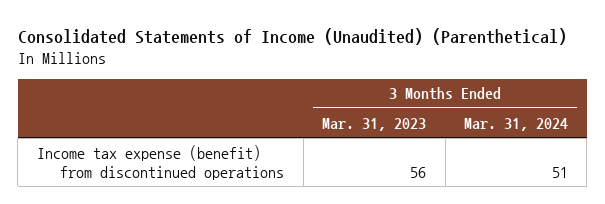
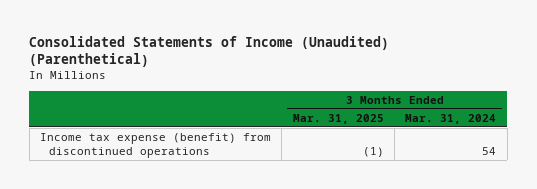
- | 3 Months Ended Mar. 31, 2023 | 3 Months Ended Mar. 31, 2024
+ | 3 Months Ended Mar. 31, 2025 | 3 Months Ended Mar. 31, 2024
- Income tax expense (benefit) from discontinued operations | 56 | 51
+ Income tax expense (benefit) from discontinued operations | (1) | 54

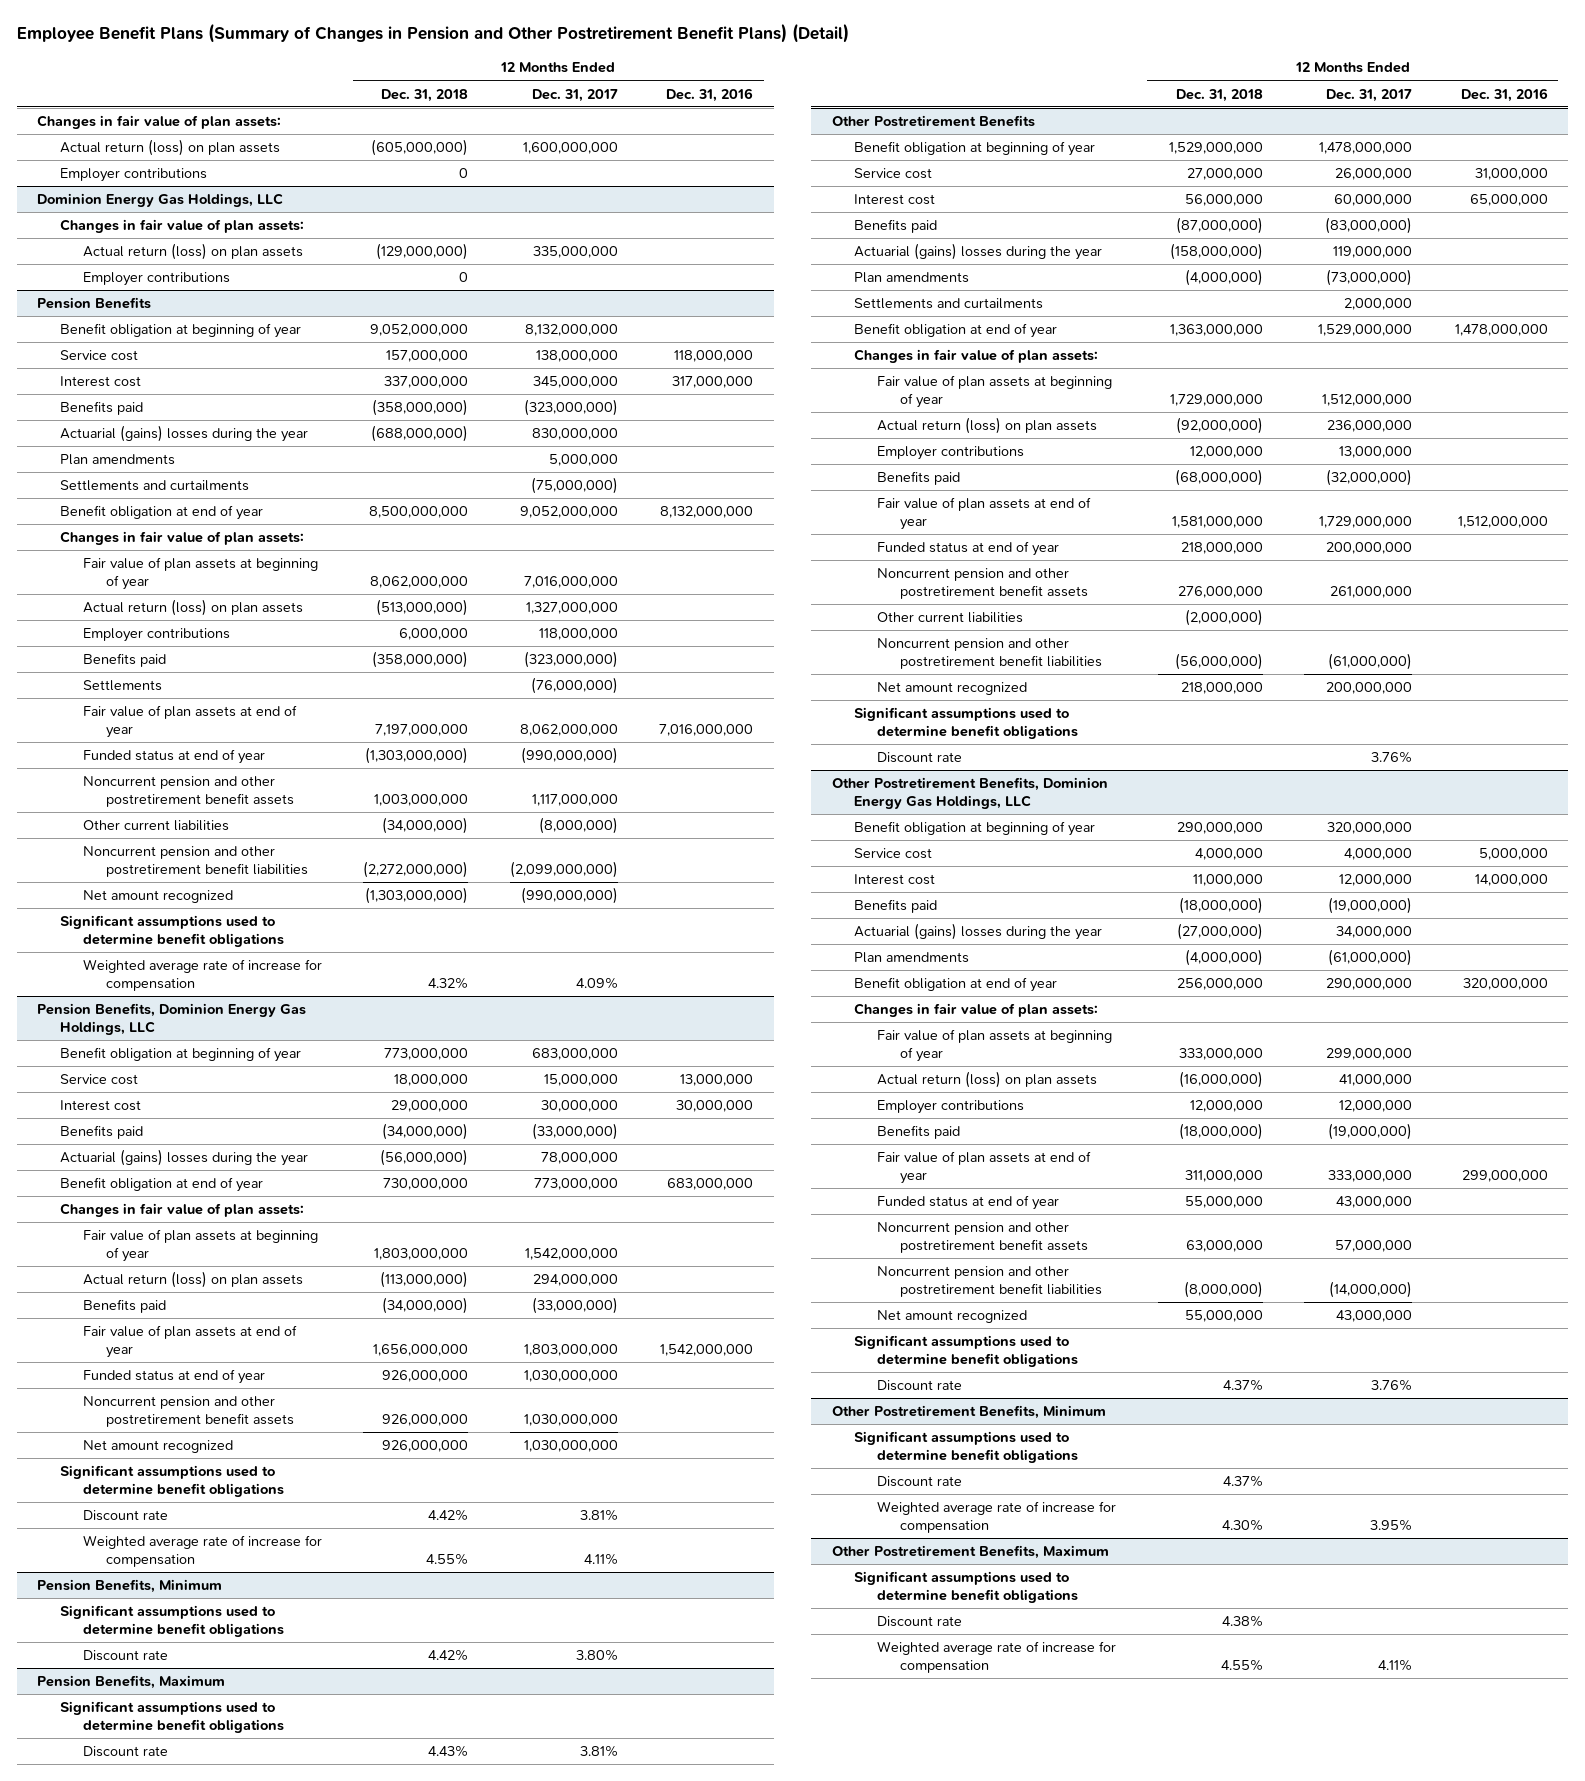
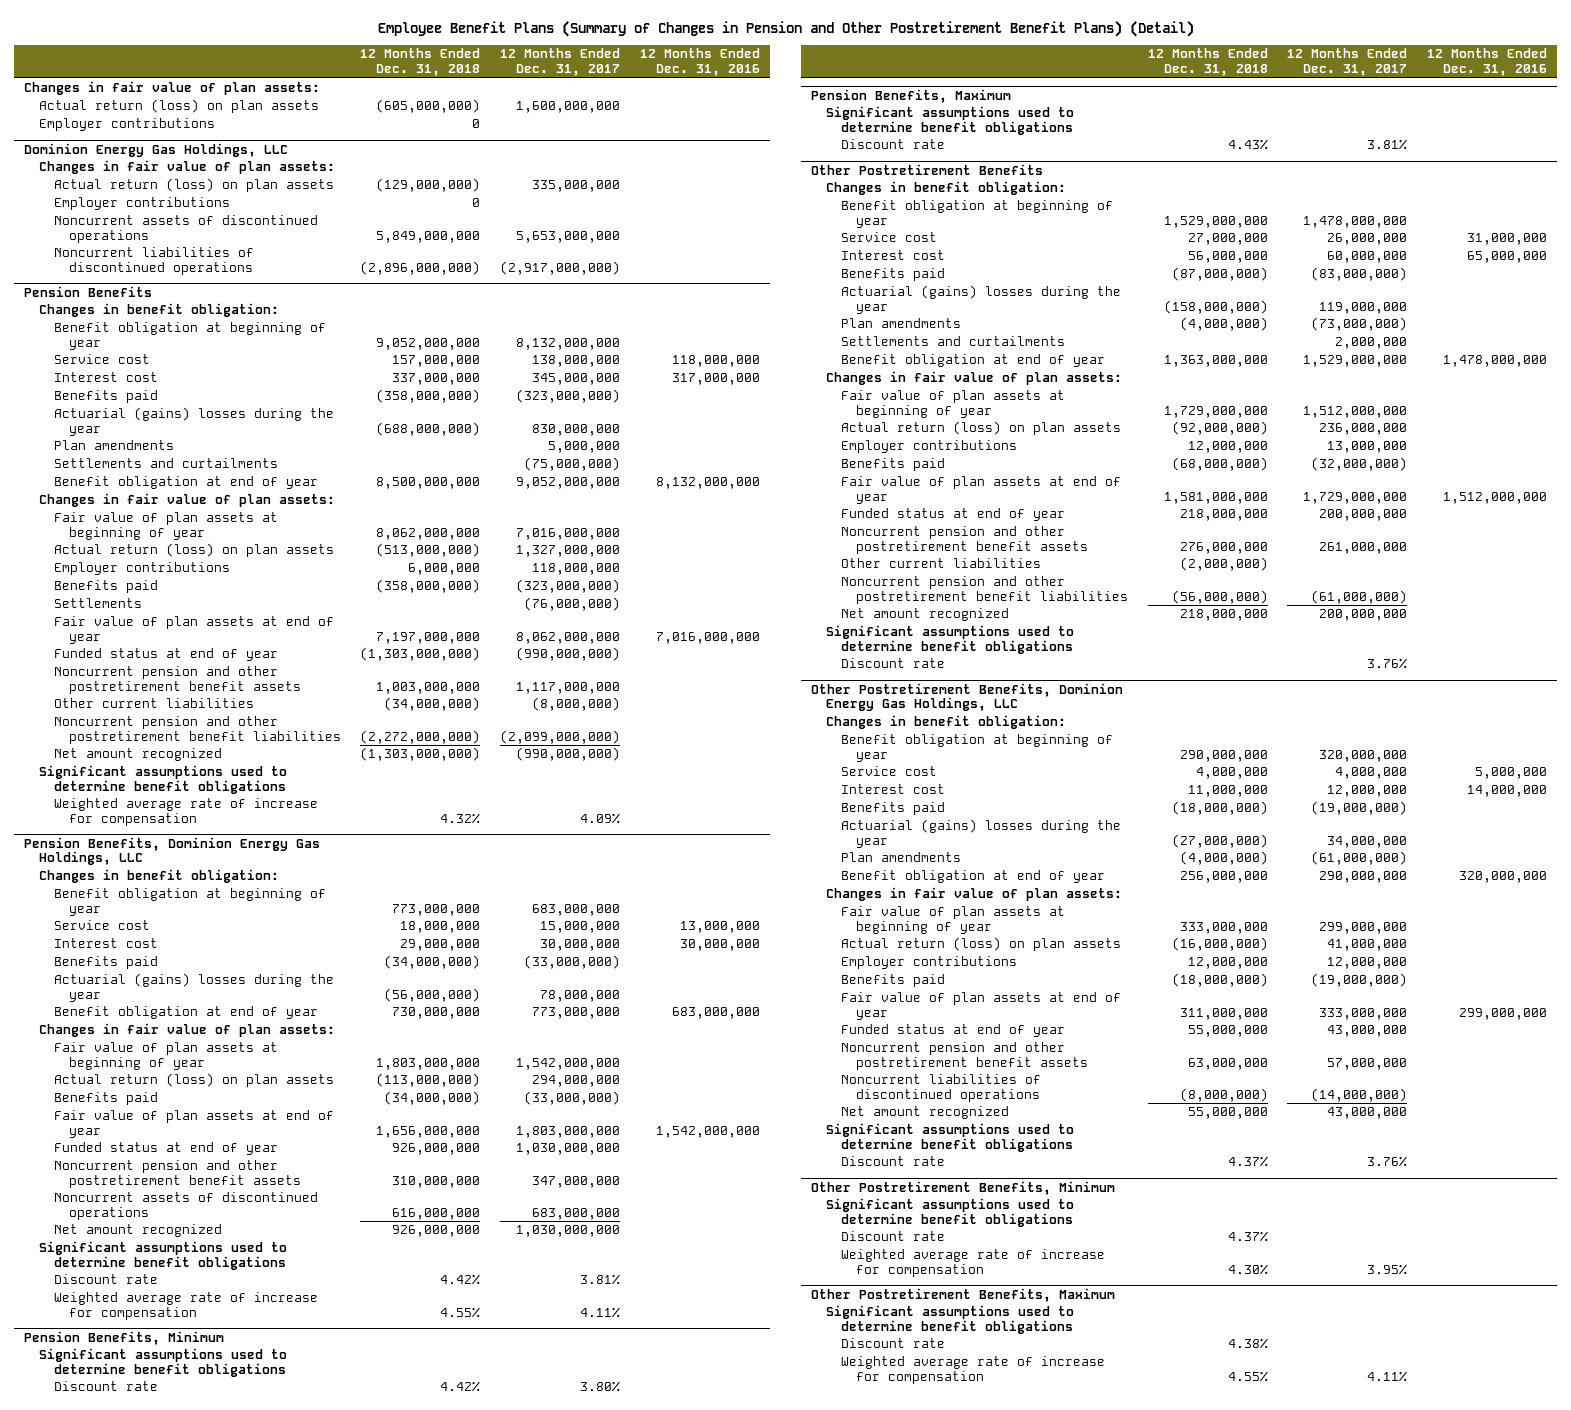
@ Dominion Energy Gas Holdings, LLC
+ Noncurrent assets of discontinued operations | 5,849,000,000 | 5,653,000,000 |
+ Noncurrent liabilities of discontinued operations | (2,896,000,000) | (2,917,000,000) |
@ Pension Benefits
+ Changes in benefit obligation:
@ Pension Benefits, Dominion Energy Gas Holdings, LLC
+ Changes in benefit obligation:
- Noncurrent pension and other postretirement benefit assets | 926,000,000 | 1,030,000,000 |
+ Noncurrent pension and other postretirement benefit assets | 310,000,000 | 347,000,000 |
+ Noncurrent assets of discontinued operations | 616,000,000 | 683,000,000 |
@ Other Postretirement Benefits
+ Changes in benefit obligation:
@ Other Postretirement Benefits, Dominion Energy Gas Holdings, LLC
+ Changes in benefit obligation:
- Noncurrent pension and other postretirement benefit liabilities | (8,000,000) | (14,000,000) |
+ Noncurrent liabilities of discontinued operations | (8,000,000) | (14,000,000) |

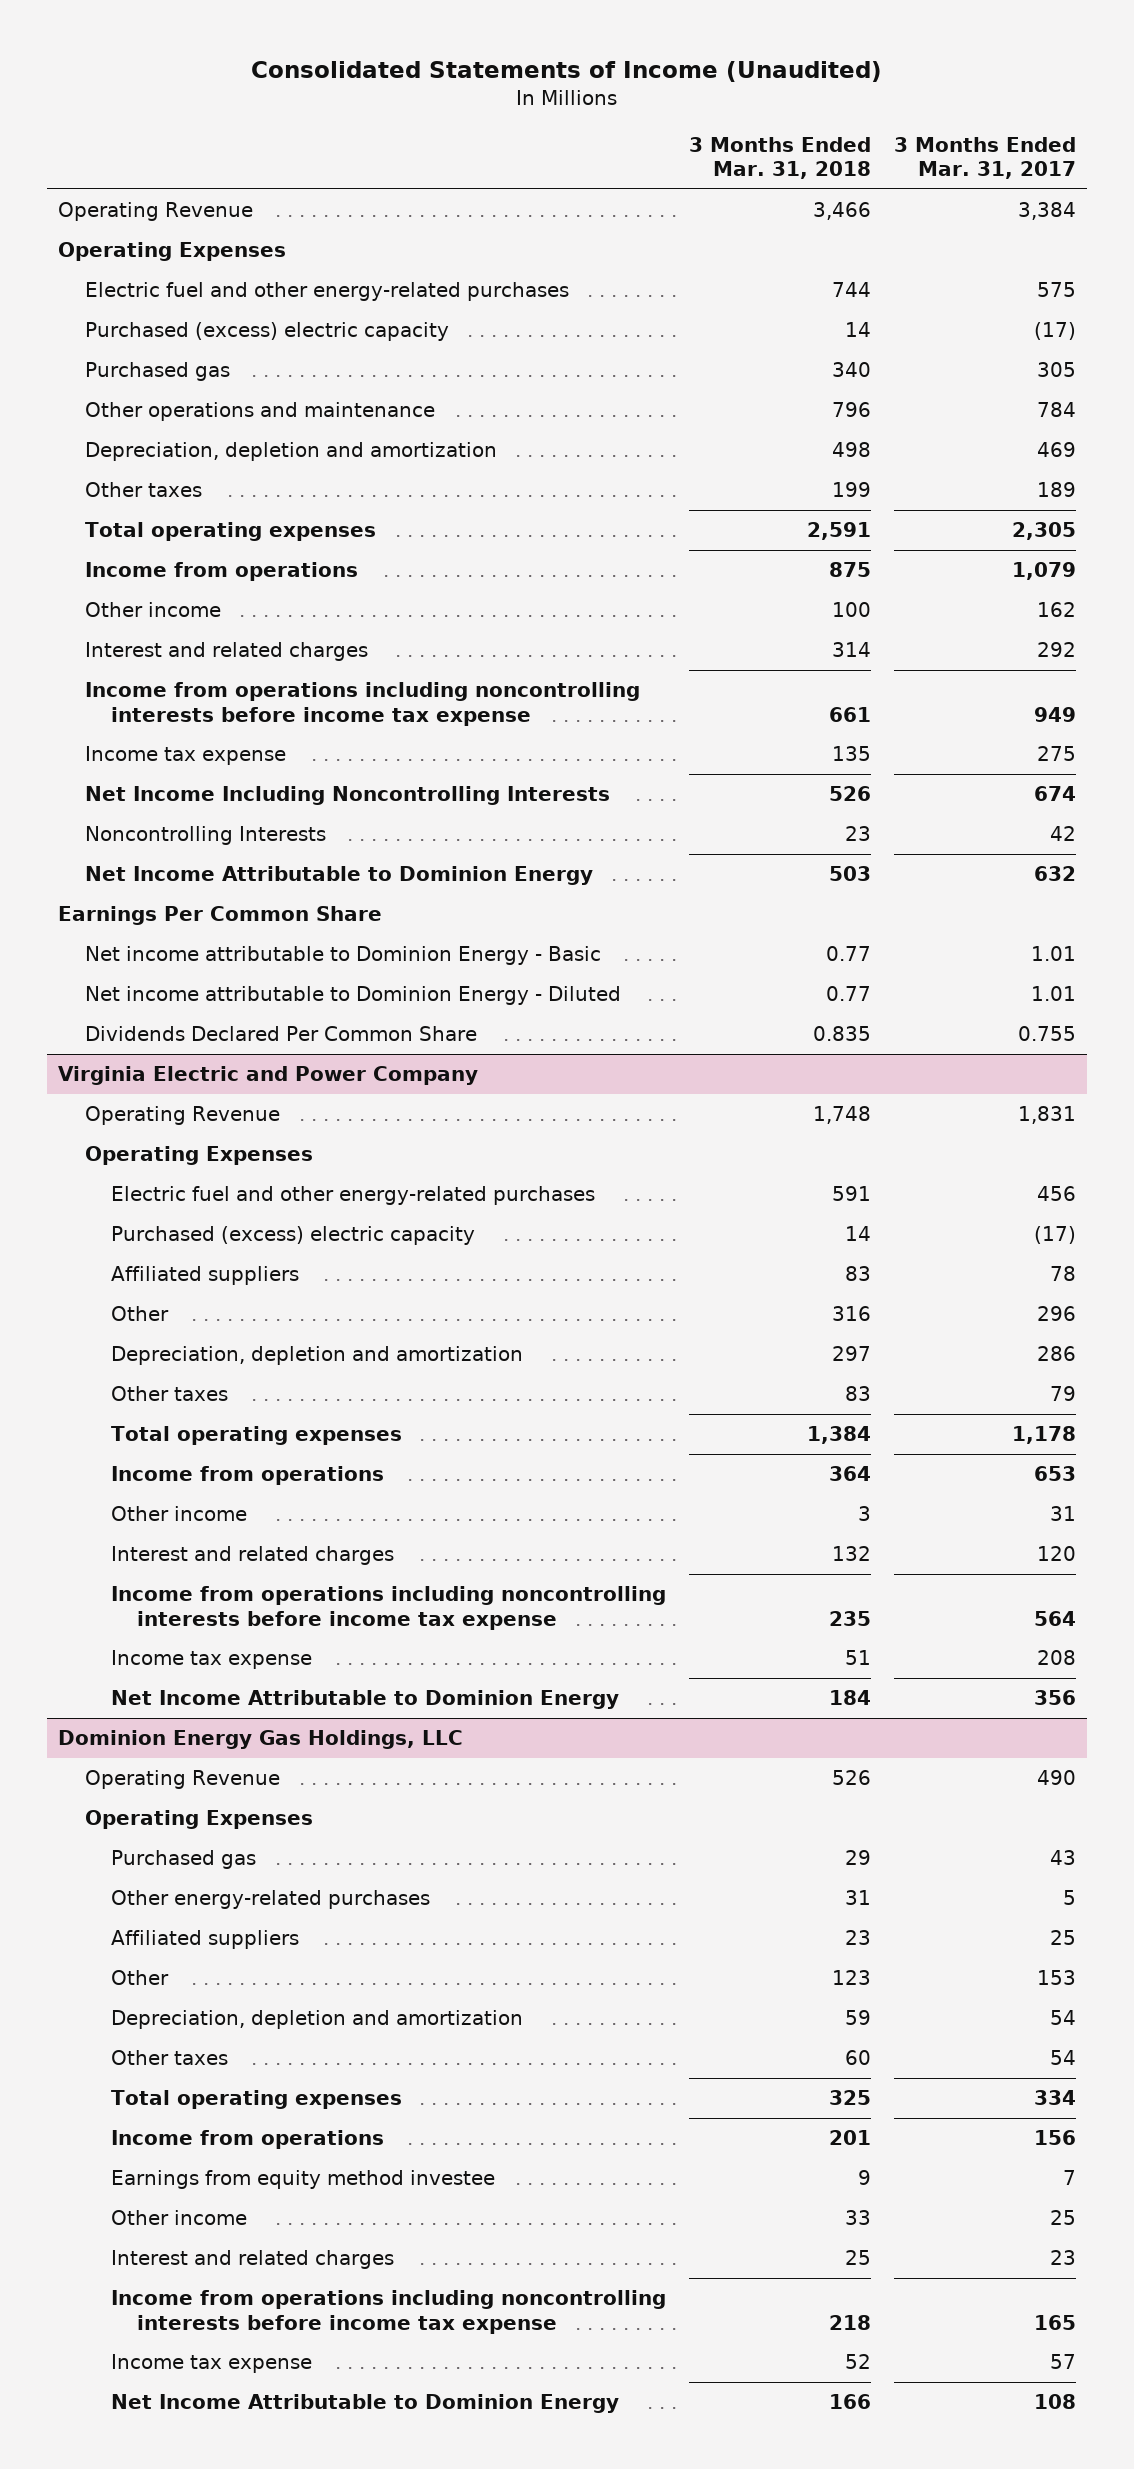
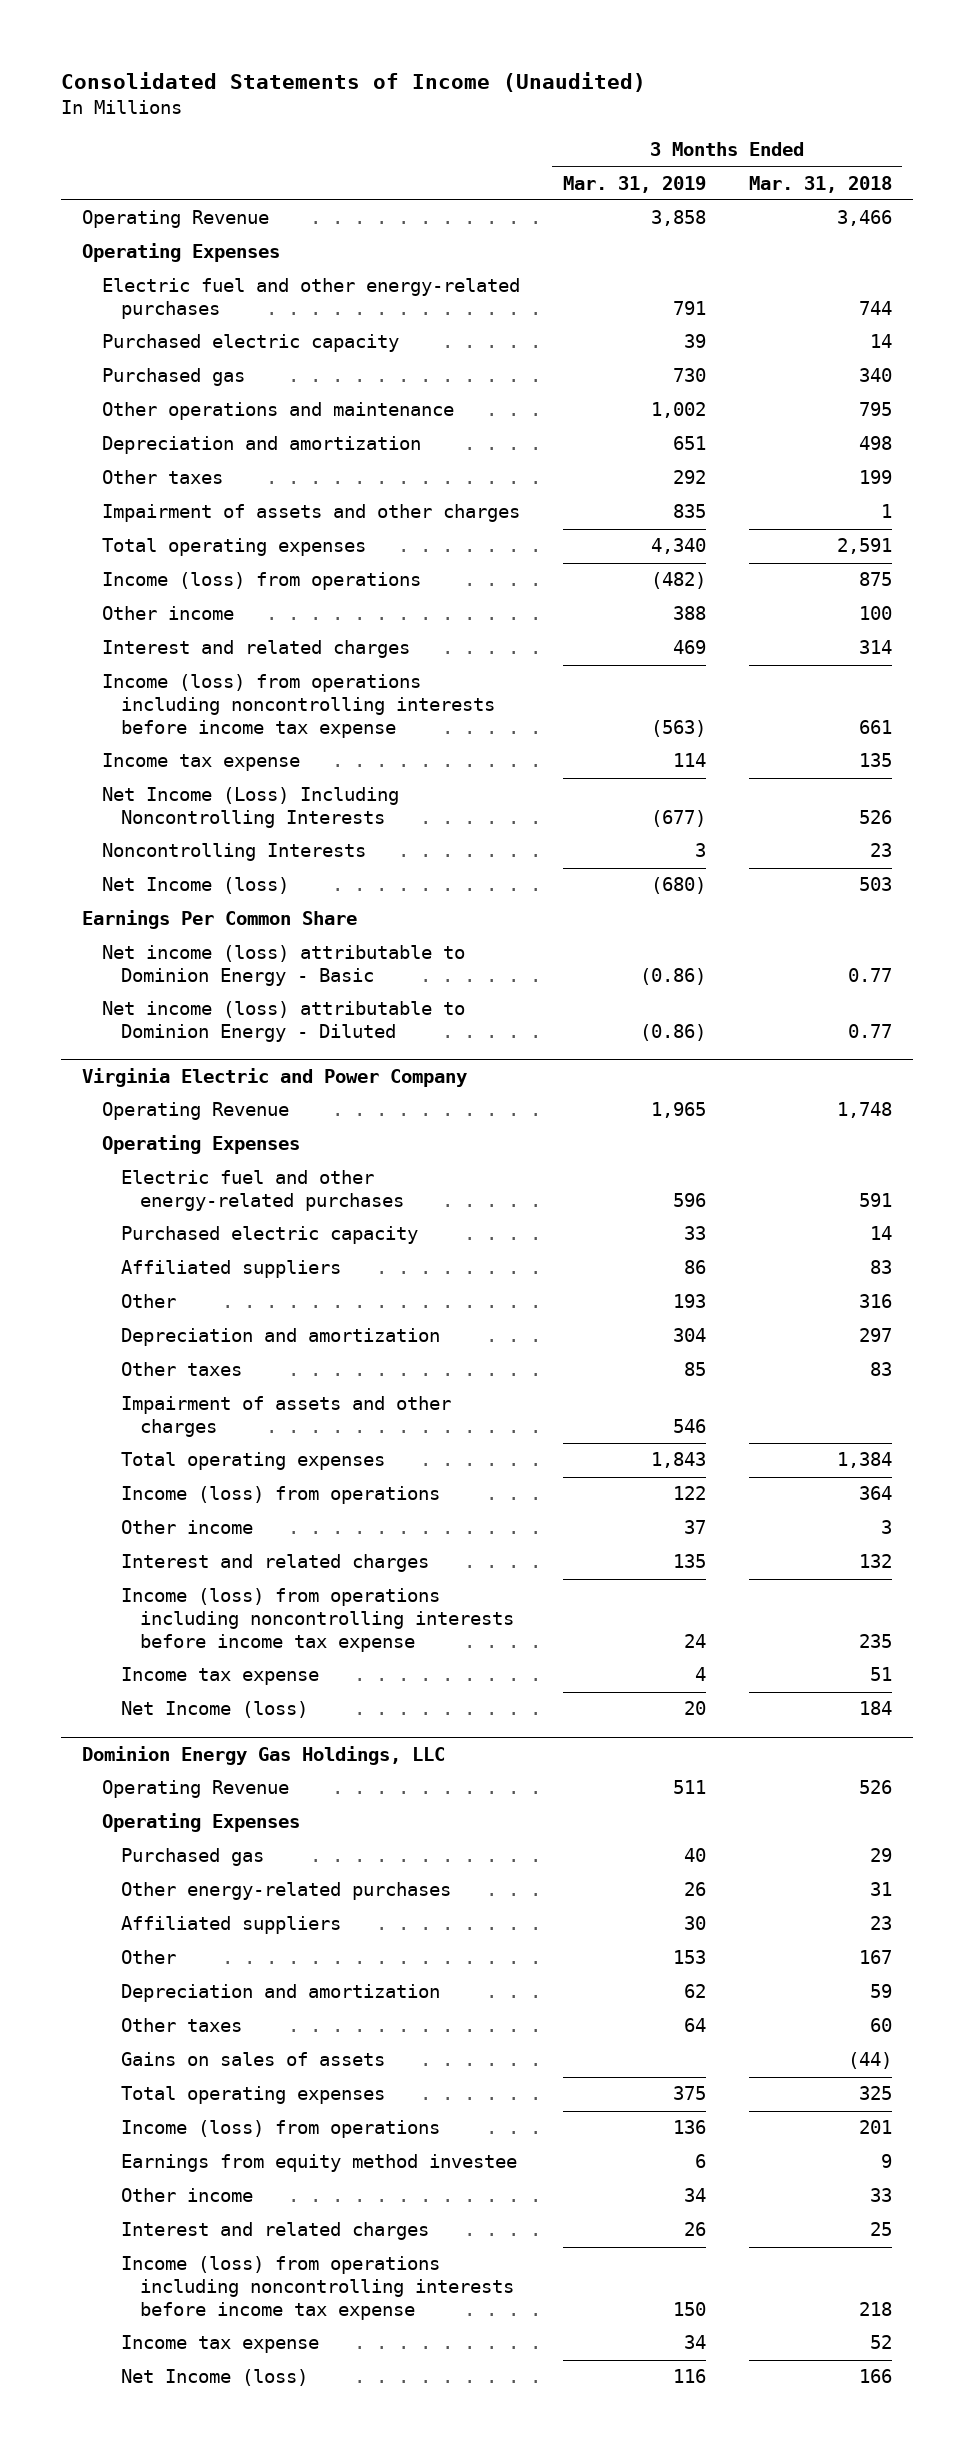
- | 3 Months Ended Mar. 31, 2018 | 3 Months Ended Mar. 31, 2017
+ | 3 Months Ended Mar. 31, 2019 | 3 Months Ended Mar. 31, 2018
- Purchased (excess) electric capacity | 14 | (17)
+ Purchased electric capacity | 39 | 14
- Other operations and maintenance | 796 | 784
- Depreciation, depletion and amortization | 498 | 469
+ Other operations and maintenance | 1,002 | 795
+ Depreciation and amortization | 651 | 498
+ Impairment of assets and other charges | 835 | 1
- Income from operations | 875 | 1,079
+ Income (loss) from operations | (482) | 875
- Income from operations including noncontrolling interests before income tax expense | 661 | 949
+ Income (loss) from operations including noncontrolling interests before income tax expense | (563) | 661
- Net Income Including Noncontrolling Interests | 526 | 674
+ Net Income (Loss) Including Noncontrolling Interests | (677) | 526
- Net Income Attributable to Dominion Energy | 503 | 632
+ Net Income (loss) | (680) | 503
- Net income attributable to Dominion Energy - Basic | 0.77 | 1.01
- Net income attributable to Dominion Energy - Diluted | 0.77 | 1.01
- Dividends Declared Per Common Share | 0.835 | 0.755
+ Net income (loss) attributable to Dominion Energy - Basic | (0.86) | 0.77
+ Net income (loss) attributable to Dominion Energy - Diluted | (0.86) | 0.77
@ Virginia Electric and Power Company
- Purchased (excess) electric capacity | 14 | (17)
+ Purchased electric capacity | 33 | 14
- Depreciation, depletion and amortization | 297 | 286
+ Depreciation and amortization | 304 | 297
+ Impairment of assets and other charges | 546 |
- Income from operations | 364 | 653
+ Income (loss) from operations | 122 | 364
- Income from operations including noncontrolling interests before income tax expense | 235 | 564
+ Income (loss) from operations including noncontrolling interests before income tax expense | 24 | 235
- Net Income Attributable to Dominion Energy | 184 | 356
+ Net Income (loss) | 20 | 184
@ Dominion Energy Gas Holdings, LLC
- Other | 123 | 153
- Depreciation, depletion and amortization | 59 | 54
+ Other | 153 | 167
+ Depreciation and amortization | 62 | 59
+ Gains on sales of assets | | (44)
- Income from operations | 201 | 156
+ Income (loss) from operations | 136 | 201
- Income from operations including noncontrolling interests before income tax expense | 218 | 165
+ Income (loss) from operations including noncontrolling interests before income tax expense | 150 | 218
- Net Income Attributable to Dominion Energy | 166 | 108
+ Net Income (loss) | 116 | 166

